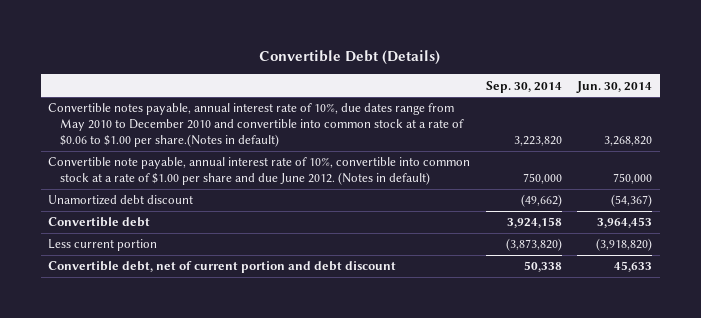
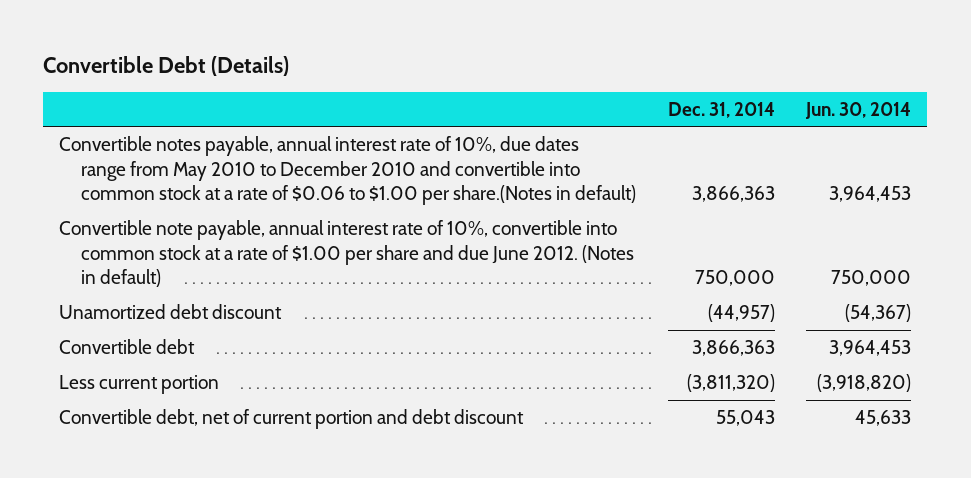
- | Sep. 30, 2014 | Jun. 30, 2014
+ | Dec. 31, 2014 | Jun. 30, 2014
- Convertible notes payable, annual interest rate of 10%, due dates range from May 2010 to December 2010 and convertible into common stock at a rate of $0.06 to $1.00 per share.(Notes in default) | 3,223,820 | 3,268,820
+ Convertible notes payable, annual interest rate of 10%, due dates range from May 2010 to December 2010 and convertible into common stock at a rate of $0.06 to $1.00 per share.(Notes in default) | 3,866,363 | 3,964,453

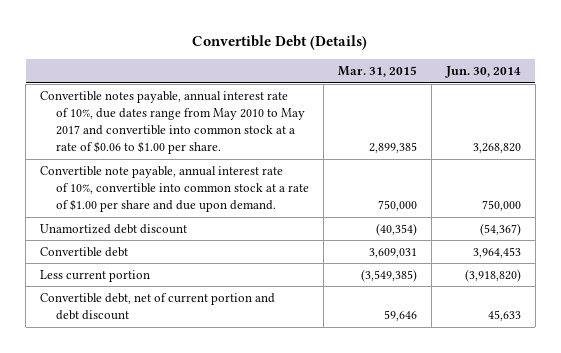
- | Dec. 31, 2014 | Jun. 30, 2014
+ | Mar. 31, 2015 | Jun. 30, 2014
- Convertible notes payable, annual interest rate of 10%, due dates range from May 2010 to December 2010 and convertible into common stock at a rate of $0.06 to $1.00 per share.(Notes in default) | 3,866,363 | 3,964,453
- Convertible note payable, annual interest rate of 10%, convertible into common stock at a rate of $1.00 per share and due June 2012. (Notes in default) | 750,000 | 750,000
+ Convertible notes payable, annual interest rate of 10%, due dates range from May 2010 to May 2017 and convertible into common stock at a rate of $0.06 to $1.00 per share. | 2,899,385 | 3,268,820
+ Convertible note payable, annual interest rate of 10%, convertible into common stock at a rate of $1.00 per share and due upon demand. | 750,000 | 750,000

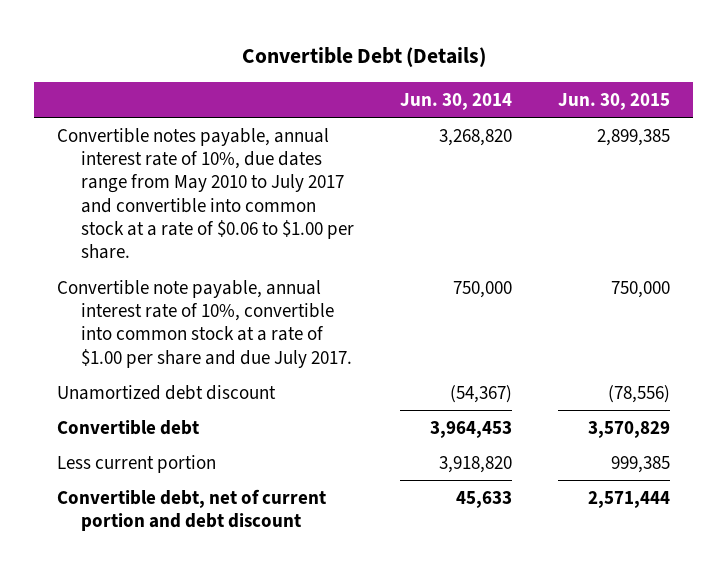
- | Mar. 31, 2015 | Jun. 30, 2014
+ | Jun. 30, 2014 | Jun. 30, 2015
- Convertible notes payable, annual interest rate of 10%, due dates range from May 2010 to May 2017 and convertible into common stock at a rate of $0.06 to $1.00 per share. | 2,899,385 | 3,268,820
- Convertible note payable, annual interest rate of 10%, convertible into common stock at a rate of $1.00 per share and due upon demand. | 750,000 | 750,000
+ Convertible notes payable, annual interest rate of 10%, due dates range from May 2010 to July 2017 and convertible into common stock at a rate of $0.06 to $1.00 per share. | 3,268,820 | 2,899,385
+ Convertible note payable, annual interest rate of 10%, convertible into common stock at a rate of $1.00 per share and due July 2017. | 750,000 | 750,000
- Less current portion | (3,549,385) | (3,918,820)
+ Less current portion | 3,918,820 | 999,385

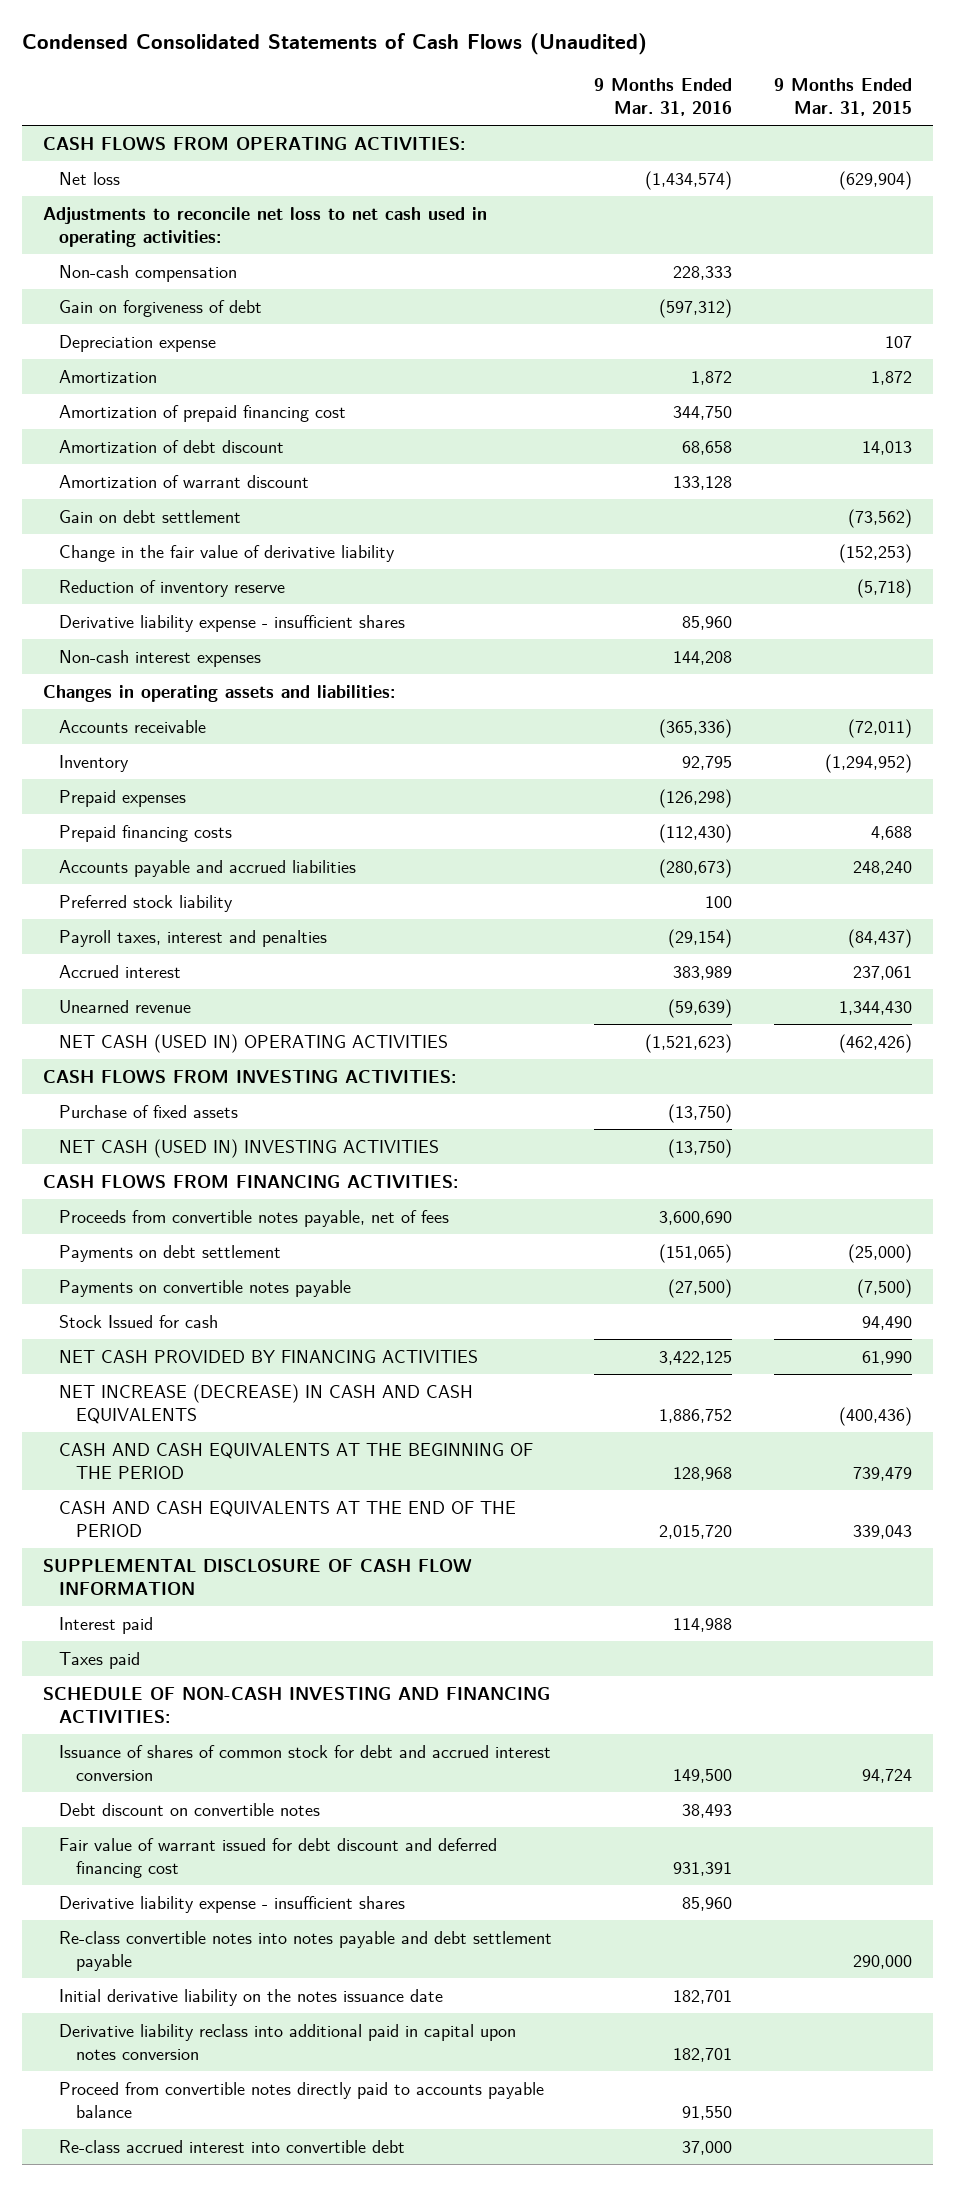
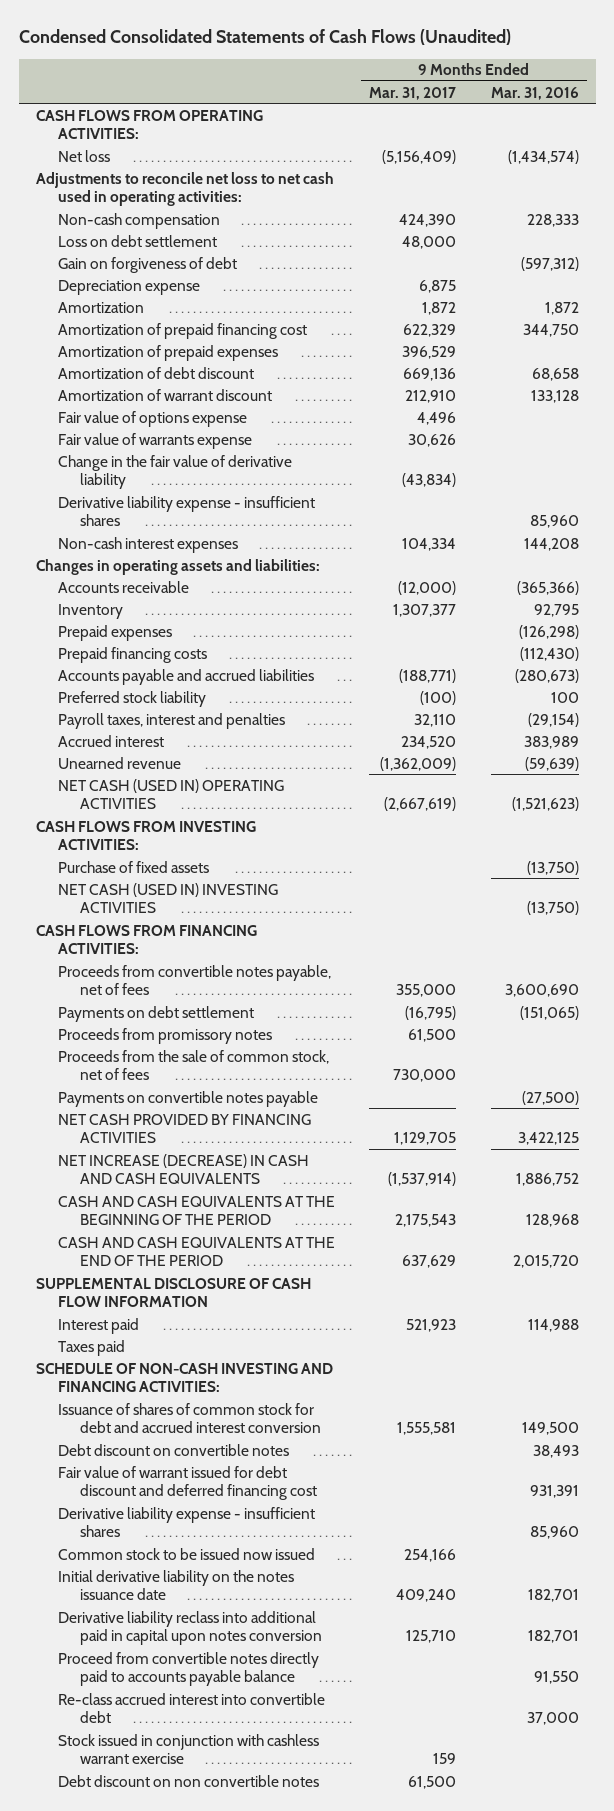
- | 9 Months Ended Mar. 31, 2016 | 9 Months Ended Mar. 31, 2015
+ | 9 Months Ended Mar. 31, 2017 | 9 Months Ended Mar. 31, 2016
+ Loss on debt settlement | 48,000 |
+ Amortization of prepaid expenses | 396,529 |
- Gain on debt settlement | | (73,562)
+ Fair value of options expense | 4,496 |
+ Fair value of warrants expense | 30,626 |
- Reduction of inventory reserve | | (5,718)
- Accounts receivable | (365,336) | (72,011)
+ Accounts receivable | (12,000) | (365,366)
+ Proceeds from promissory notes | 61,500 |
+ Proceeds from the sale of common stock, net of fees | 730,000 |
- Stock Issued for cash | | 94,490
- Re-class convertible notes into notes payable and debt settlement payable | | 290,000
+ Common stock to be issued now issued | 254,166 |
+ Stock issued in conjunction with cashless warrant exercise | 159 |
+ Debt discount on non convertible notes | 61,500 |

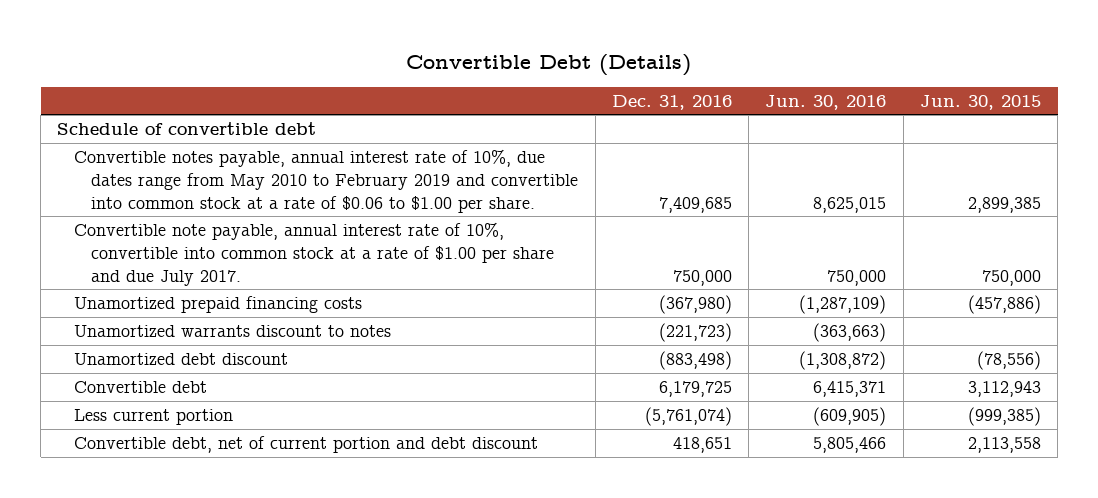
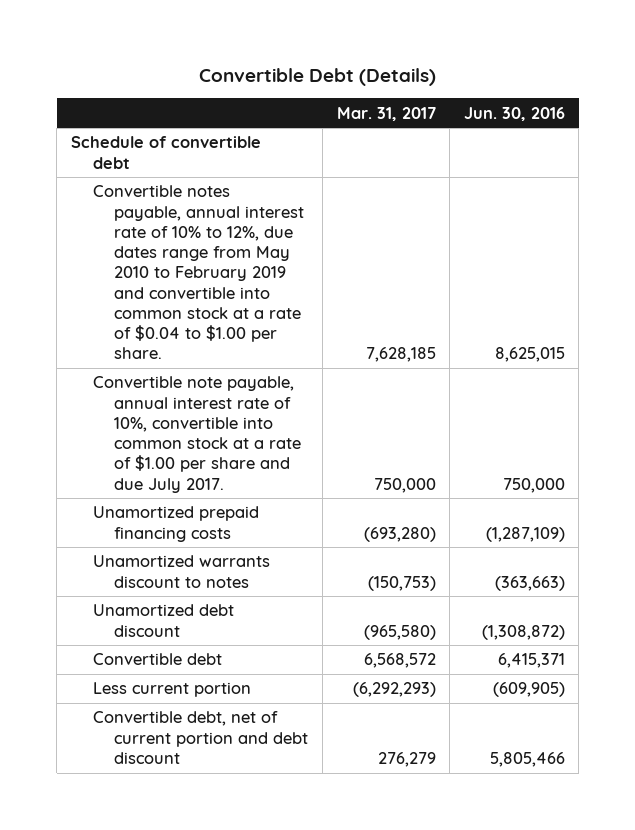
- | Dec. 31, 2016 | Jun. 30, 2016 | Jun. 30, 2015
+ | Mar. 31, 2017 | Jun. 30, 2016
- Convertible notes payable, annual interest rate of 10%, due dates range from May 2010 to February 2019 and convertible into common stock at a rate of $0.06 to $1.00 per share. | 7,409,685 | 8,625,015 | 2,899,385
+ Convertible notes payable, annual interest rate of 10% to 12%, due dates range from May 2010 to February 2019 and convertible into common stock at a rate of $0.04 to $1.00 per share. | 7,628,185 | 8,625,015

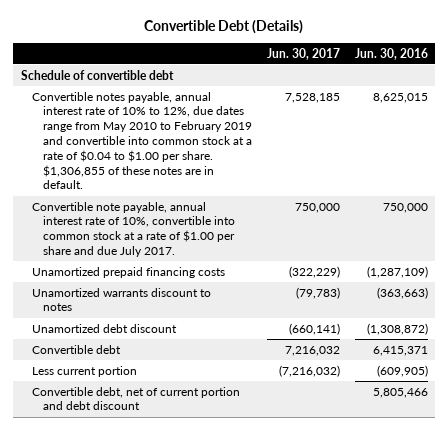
- | Mar. 31, 2017 | Jun. 30, 2016
+ | Jun. 30, 2017 | Jun. 30, 2016
- Convertible notes payable, annual interest rate of 10% to 12%, due dates range from May 2010 to February 2019 and convertible into common stock at a rate of $0.04 to $1.00 per share. | 7,628,185 | 8,625,015
+ Convertible notes payable, annual interest rate of 10% to 12%, due dates range from May 2010 to February 2019 and convertible into common stock at a rate of $0.04 to $1.00 per share. $1,306,855 of these notes are in default. | 7,528,185 | 8,625,015

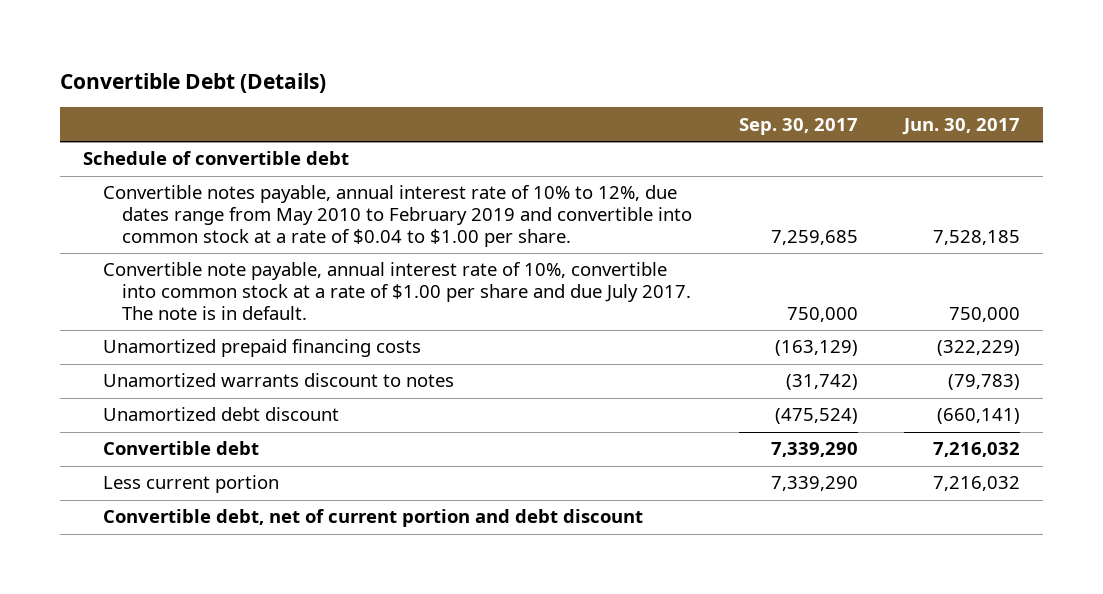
- | Jun. 30, 2017 | Jun. 30, 2016
+ | Sep. 30, 2017 | Jun. 30, 2017
- Convertible notes payable, annual interest rate of 10% to 12%, due dates range from May 2010 to February 2019 and convertible into common stock at a rate of $0.04 to $1.00 per share. $1,306,855 of these notes are in default. | 7,528,185 | 8,625,015
- Convertible note payable, annual interest rate of 10%, convertible into common stock at a rate of $1.00 per share and due July 2017. | 750,000 | 750,000
+ Convertible notes payable, annual interest rate of 10% to 12%, due dates range from May 2010 to February 2019 and convertible into common stock at a rate of $0.04 to $1.00 per share. | 7,259,685 | 7,528,185
+ Convertible note payable, annual interest rate of 10%, convertible into common stock at a rate of $1.00 per share and due July 2017. The note is in default. | 750,000 | 750,000
- Less current portion | (7,216,032) | (609,905)
+ Less current portion | 7,339,290 | 7,216,032

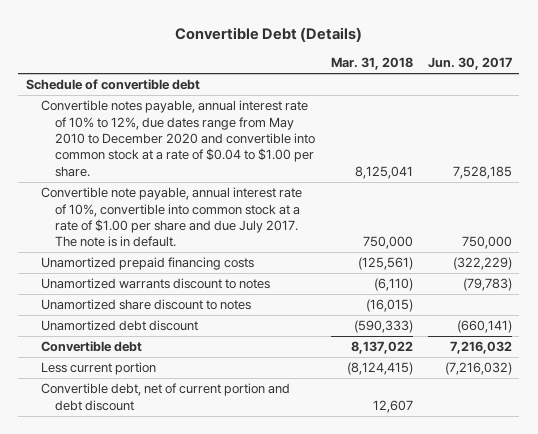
- | Sep. 30, 2017 | Jun. 30, 2017
+ | Mar. 31, 2018 | Jun. 30, 2017
- Convertible notes payable, annual interest rate of 10% to 12%, due dates range from May 2010 to February 2019 and convertible into common stock at a rate of $0.04 to $1.00 per share. | 7,259,685 | 7,528,185
+ Convertible notes payable, annual interest rate of 10% to 12%, due dates range from May 2010 to December 2020 and convertible into common stock at a rate of $0.04 to $1.00 per share. | 8,125,041 | 7,528,185
+ Unamortized share discount to notes | (16,015) |
- Less current portion | 7,339,290 | 7,216,032
+ Less current portion | (8,124,415) | (7,216,032)

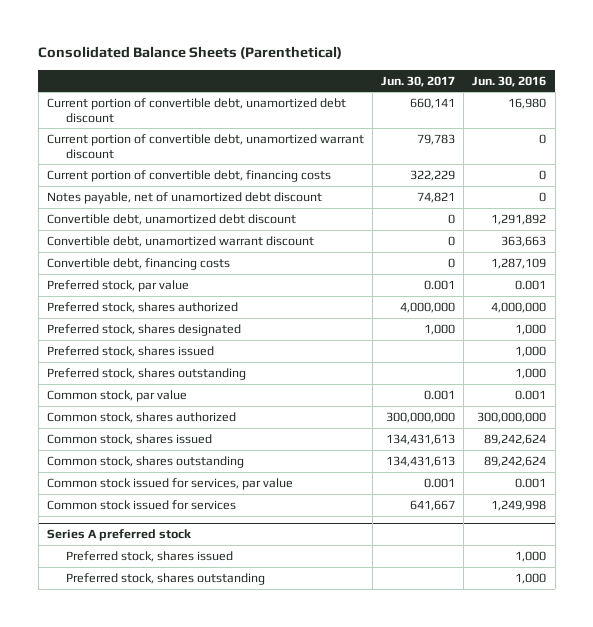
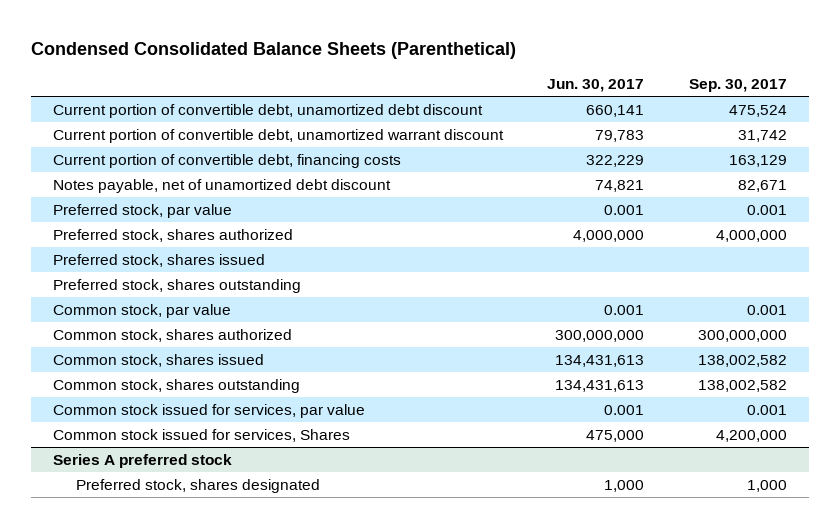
- Consolidated Balance Sheets (Parenthetical)
+ Condensed Consolidated Balance Sheets (Parenthetical)
- | Jun. 30, 2017 | Jun. 30, 2016
+ | Jun. 30, 2017 | Sep. 30, 2017
- Convertible debt, unamortized debt discount | 0 | 1,291,892
- Convertible debt, unamortized warrant discount | 0 | 363,663
- Convertible debt, financing costs | 0 | 1,287,109
- Preferred stock, shares designated | 1,000 | 1,000
- Common stock issued for services | 641,667 | 1,249,998
+ Common stock issued for services, Shares | 475,000 | 4,200,000
@ Series A preferred stock
- Preferred stock, shares issued | | 1,000
- Preferred stock, shares outstanding | | 1,000
+ Preferred stock, shares designated | 1,000 | 1,000

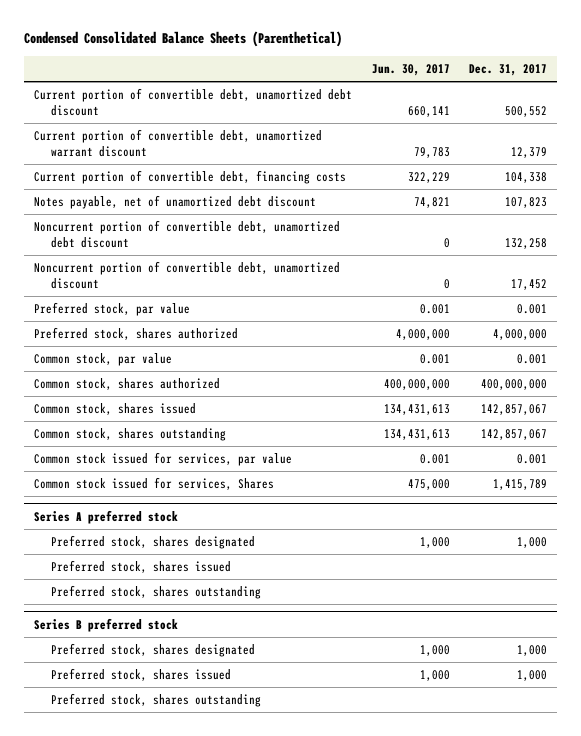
- | Jun. 30, 2017 | Sep. 30, 2017
+ | Jun. 30, 2017 | Dec. 31, 2017
+ Noncurrent portion of convertible debt, unamortized debt discount | 0 | 132,258
+ Noncurrent portion of convertible debt, unamortized discount | 0 | 17,452
- Preferred stock, shares issued
- Preferred stock, shares outstanding
- Common stock, shares authorized | 300,000,000 | 300,000,000
+ Common stock, shares authorized | 400,000,000 | 400,000,000
@ Series A preferred stock
+ Preferred stock, shares issued
+ Preferred stock, shares outstanding
+ Series B preferred stock
+ Preferred stock, shares designated | 1,000 | 1,000
+ Preferred stock, shares issued | 1,000 | 1,000
+ Preferred stock, shares outstanding

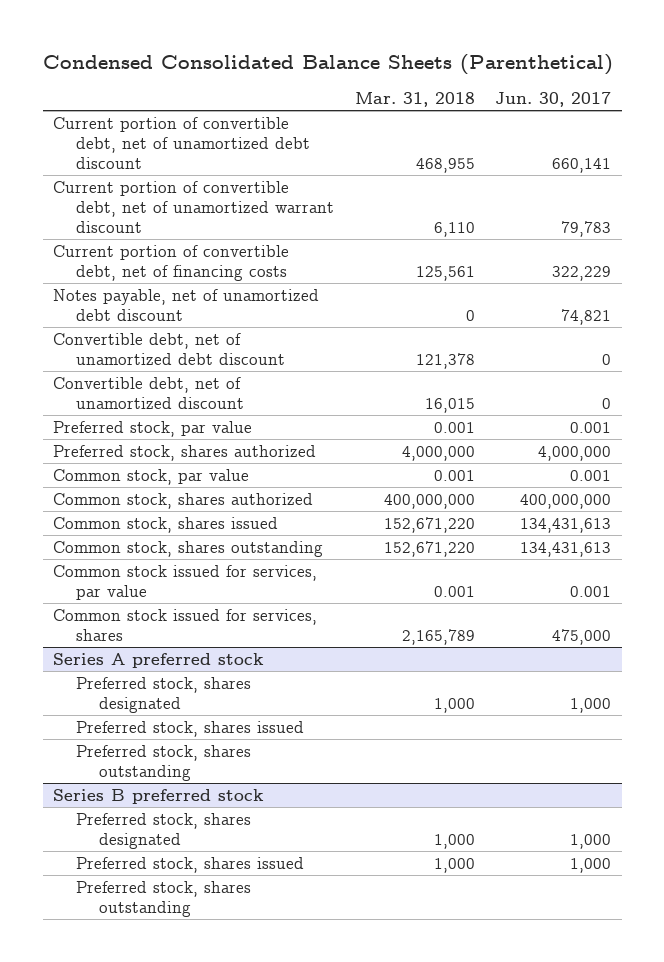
- | Jun. 30, 2017 | Dec. 31, 2017
+ | Mar. 31, 2018 | Jun. 30, 2017
- Current portion of convertible debt, unamortized debt discount | 660,141 | 500,552
- Current portion of convertible debt, unamortized warrant discount | 79,783 | 12,379
- Current portion of convertible debt, financing costs | 322,229 | 104,338
+ Current portion of convertible debt, net of unamortized debt discount | 468,955 | 660,141
+ Current portion of convertible debt, net of unamortized warrant discount | 6,110 | 79,783
+ Current portion of convertible debt, net of financing costs | 125,561 | 322,229
- Noncurrent portion of convertible debt, unamortized debt discount | 0 | 132,258
- Noncurrent portion of convertible debt, unamortized discount | 0 | 17,452
+ Convertible debt, net of unamortized debt discount | 121,378 | 0
+ Convertible debt, net of unamortized discount | 16,015 | 0
- Common stock issued for services, Shares | 475,000 | 1,415,789
+ Common stock issued for services, shares | 2,165,789 | 475,000

